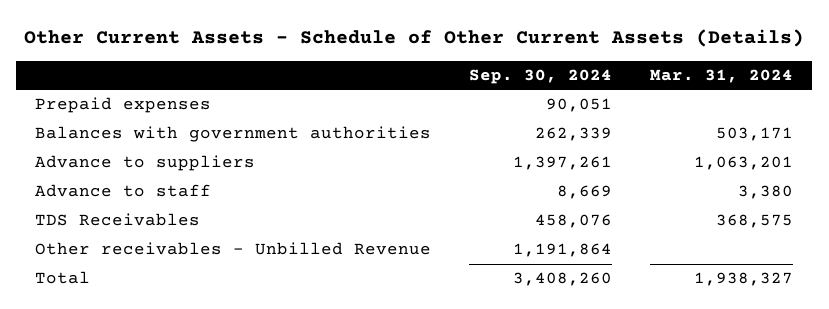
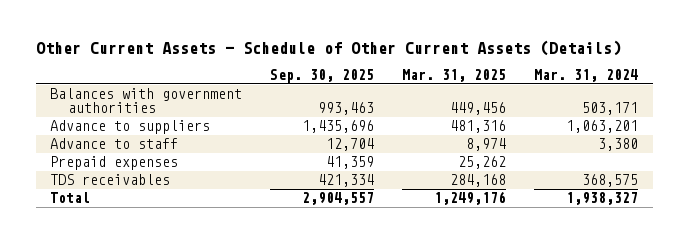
- | Sep. 30, 2024 | Mar. 31, 2024
+ | Sep. 30, 2025 | Mar. 31, 2025 | Mar. 31, 2024
- TDS Receivables | 458,076 | 368,575
- Other receivables - Unbilled Revenue | 1,191,864 |
moved down: Prepaid expenses | 41,359 | 25,262 |
+ TDS receivables | 421,334 | 284,168 | 368,575

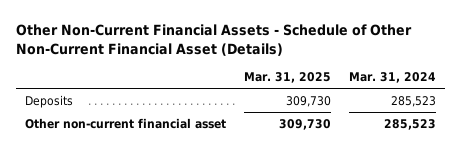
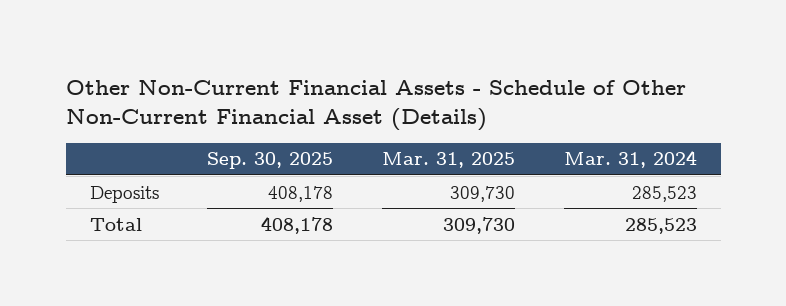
- | Mar. 31, 2025 | Mar. 31, 2024
+ | Sep. 30, 2025 | Mar. 31, 2025 | Mar. 31, 2024
- Other non-current financial asset | 309,730 | 285,523
+ Total | 408,178 | 309,730 | 285,523

